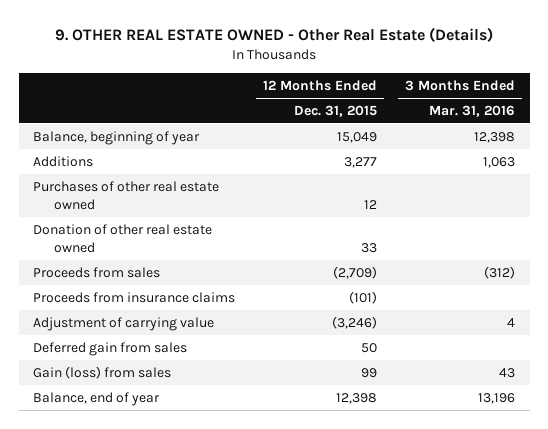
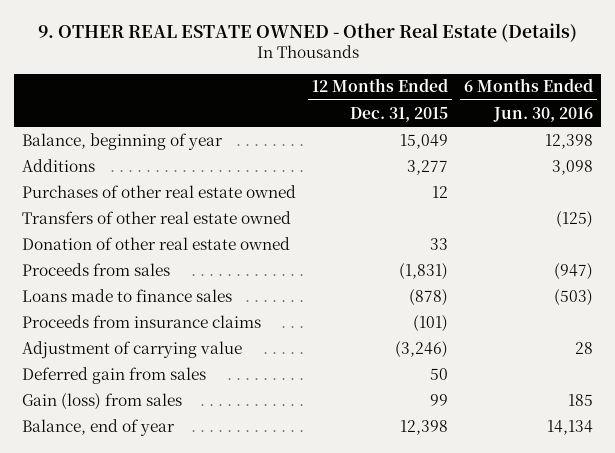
- | 12 Months Ended Dec. 31, 2015 | 3 Months Ended Mar. 31, 2016
+ | 12 Months Ended Dec. 31, 2015 | 6 Months Ended Jun. 30, 2016
+ Transfers of other real estate owned | | (125)
- Proceeds from sales | (2,709) | (312)
+ Proceeds from sales | (1,831) | (947)
+ Loans made to finance sales | (878) | (503)

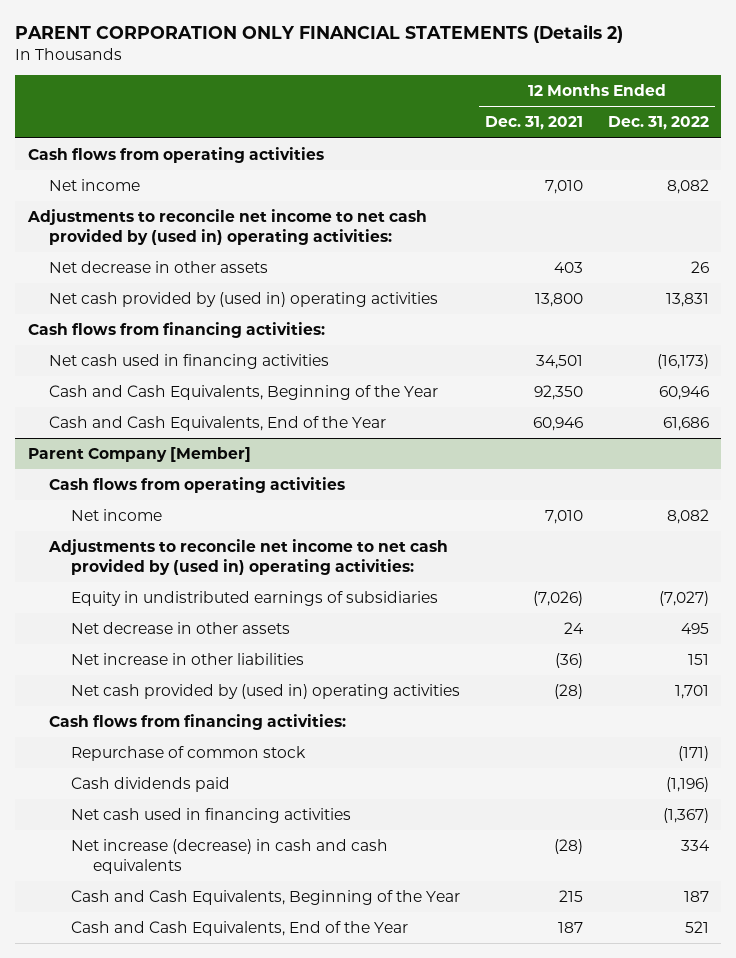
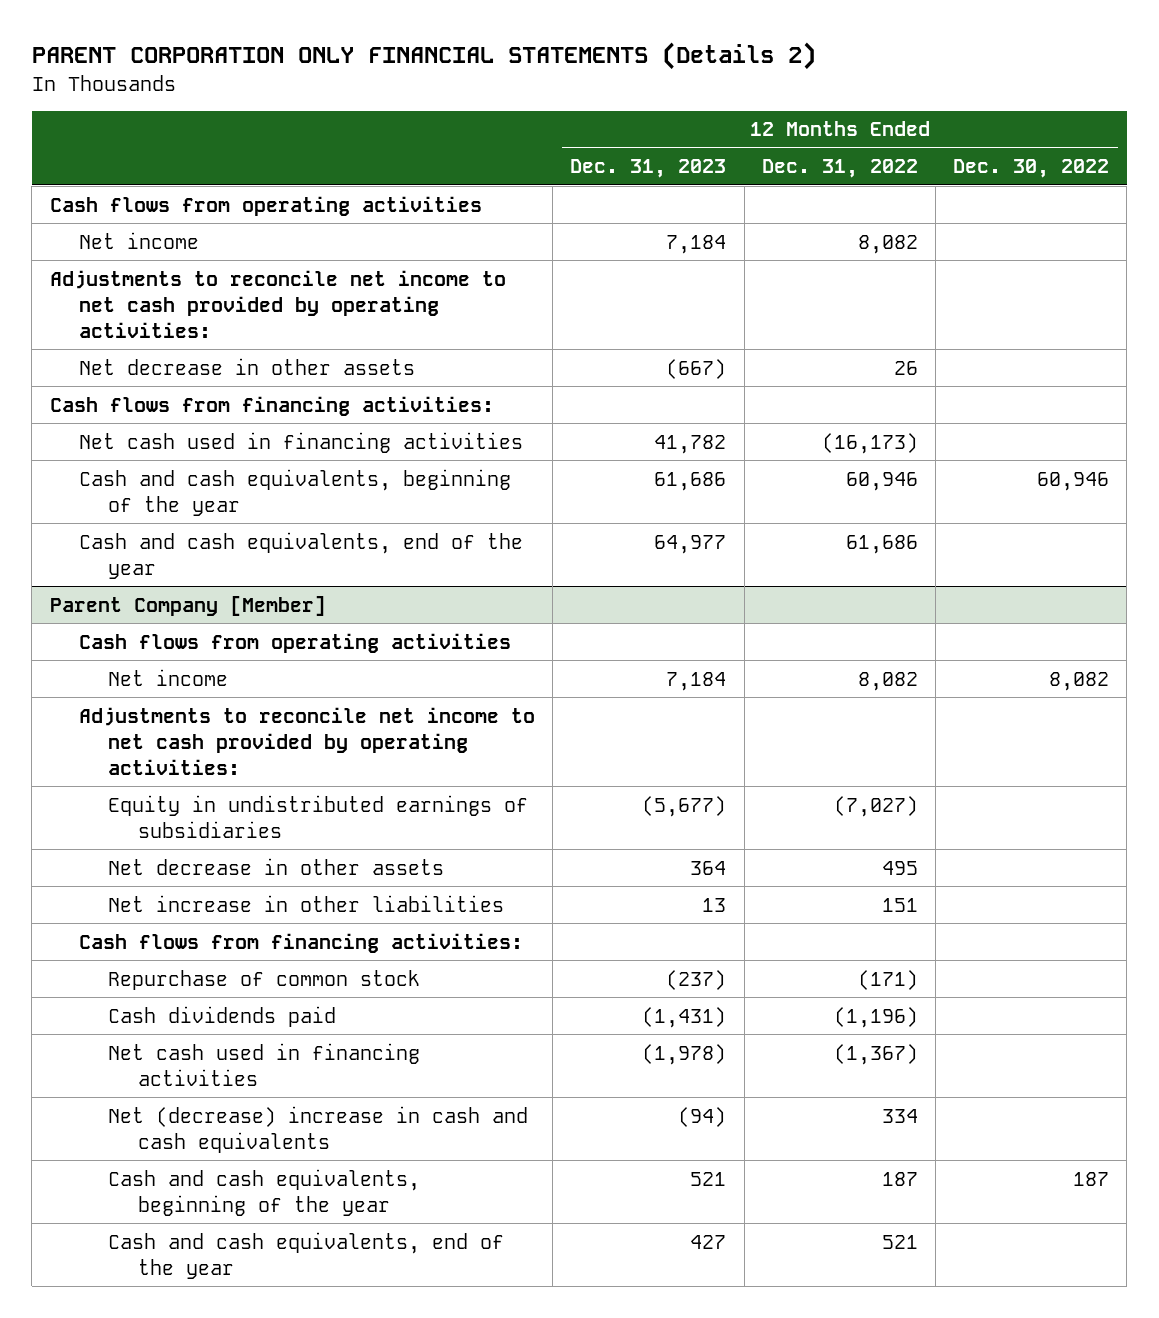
- | 12 Months Ended Dec. 31, 2021 | 12 Months Ended Dec. 31, 2022
+ | 12 Months Ended Dec. 31, 2023 | 12 Months Ended Dec. 31, 2022 | 12 Months Ended Dec. 30, 2022
- Adjustments to reconcile net income to net cash provided by (used in) operating activities:
+ Adjustments to reconcile net income to net cash provided by operating activities:
- Net cash provided by (used in) operating activities | 13,800 | 13,831
- Cash and Cash Equivalents, Beginning of the Year | 92,350 | 60,946
- Cash and Cash Equivalents, End of the Year | 60,946 | 61,686
+ Cash and cash equivalents, beginning of the year | 61,686 | 60,946 | 60,946
+ Cash and cash equivalents, end of the year | 64,977 | 61,686 |
@ Parent Company [Member]
- Adjustments to reconcile net income to net cash provided by (used in) operating activities:
+ Adjustments to reconcile net income to net cash provided by operating activities:
- Net cash provided by (used in) operating activities | (28) | 1,701
- Net increase (decrease) in cash and cash equivalents | (28) | 334
- Cash and Cash Equivalents, Beginning of the Year | 215 | 187
- Cash and Cash Equivalents, End of the Year | 187 | 521
+ Net (decrease) increase in cash and cash equivalents | (94) | 334 |
+ Cash and cash equivalents, beginning of the year | 521 | 187 | 187
+ Cash and cash equivalents, end of the year | 427 | 521 |

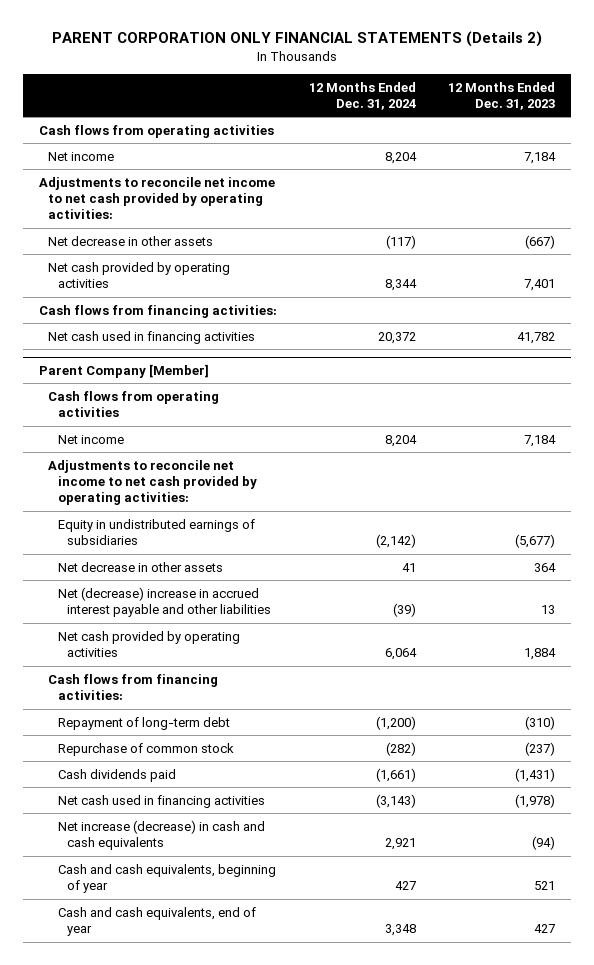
- | 12 Months Ended Dec. 31, 2023 | 12 Months Ended Dec. 31, 2022 | 12 Months Ended Dec. 30, 2022
+ | 12 Months Ended Dec. 31, 2024 | 12 Months Ended Dec. 31, 2023
+ Net cash provided by operating activities | 8,344 | 7,401
- Cash and cash equivalents, beginning of the year | 61,686 | 60,946 | 60,946
- Cash and cash equivalents, end of the year | 64,977 | 61,686 |
@ Parent Company [Member]
- Net increase in other liabilities | 13 | 151 |
+ Net (decrease) increase in accrued interest payable and other liabilities | (39) | 13
+ Net cash provided by operating activities | 6,064 | 1,884
+ Repayment of long-term debt | (1,200) | (310)
- Net (decrease) increase in cash and cash equivalents | (94) | 334 |
- Cash and cash equivalents, beginning of the year | 521 | 187 | 187
- Cash and cash equivalents, end of the year | 427 | 521 |
+ Net increase (decrease) in cash and cash equivalents | 2,921 | (94)
+ Cash and cash equivalents, beginning of year | 427 | 521
+ Cash and cash equivalents, end of year | 3,348 | 427

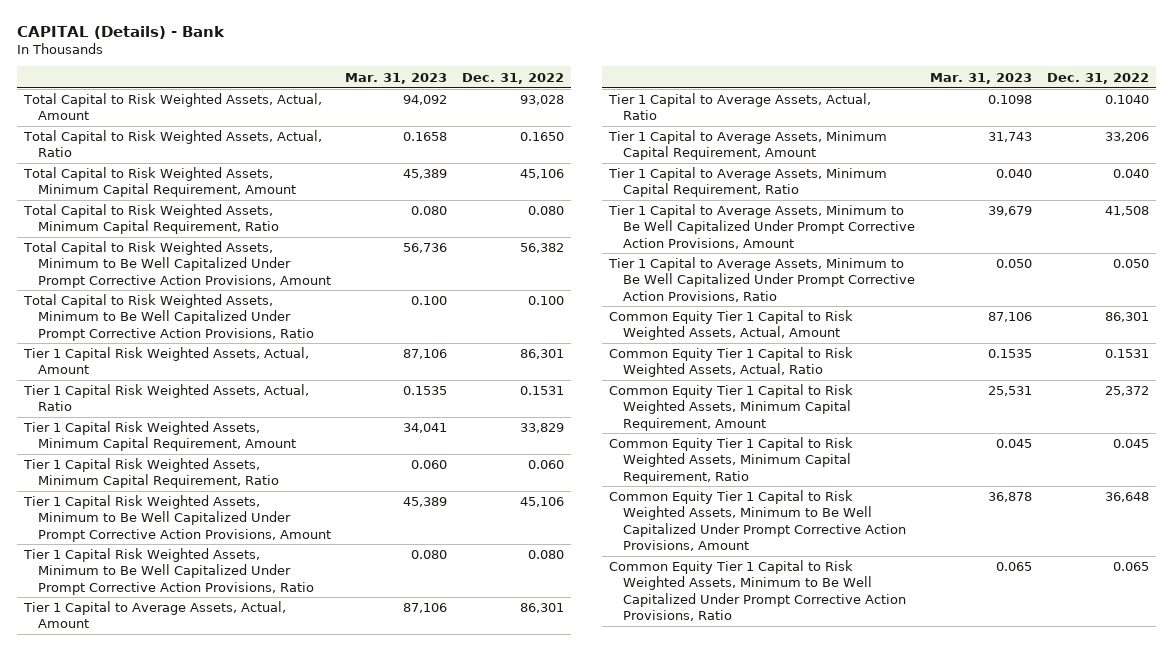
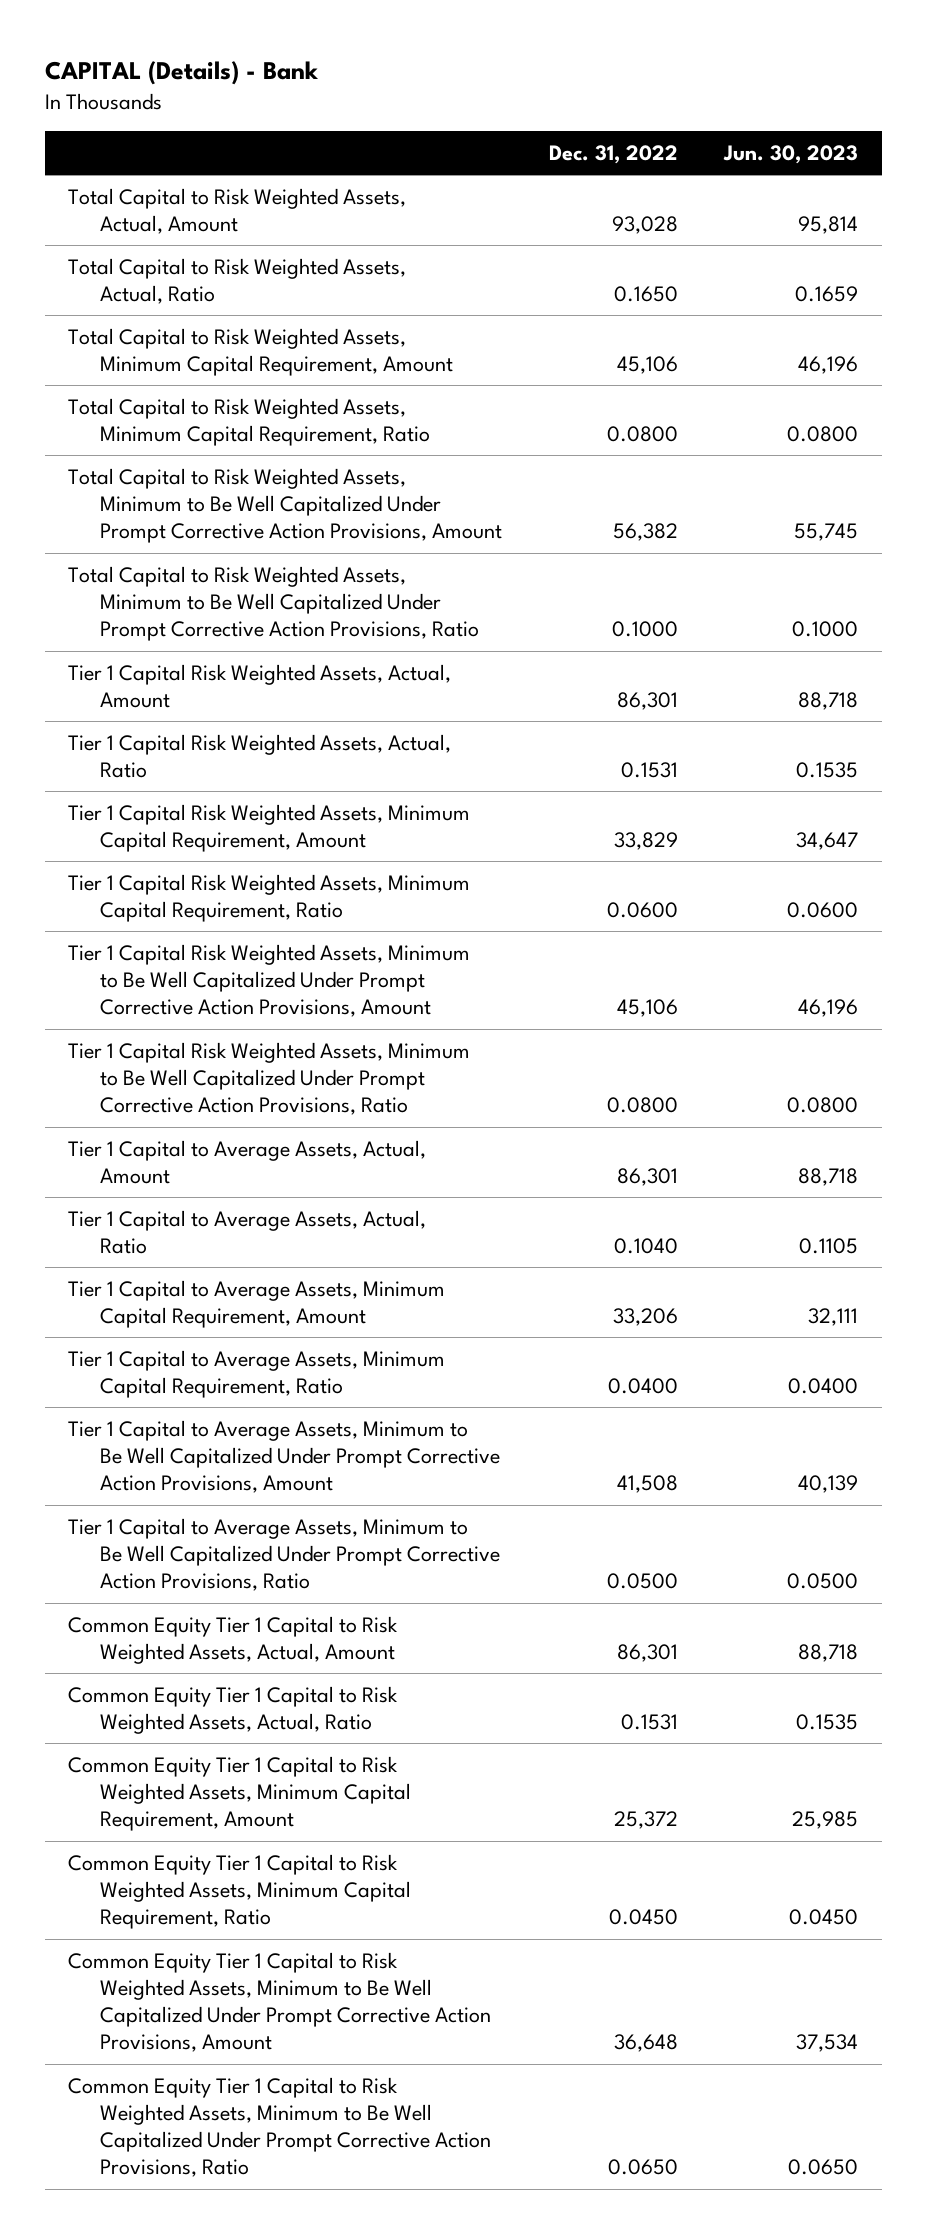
- | Mar. 31, 2023 | Dec. 31, 2022
+ | Dec. 31, 2022 | Jun. 30, 2023
- Total Capital to Risk Weighted Assets, Minimum Capital Requirement, Ratio | 0.080 | 0.080
+ Total Capital to Risk Weighted Assets, Minimum Capital Requirement, Ratio | 0.0800 | 0.0800
- Total Capital to Risk Weighted Assets, Minimum to Be Well Capitalized Under Prompt Corrective Action Provisions, Ratio | 0.100 | 0.100
+ Total Capital to Risk Weighted Assets, Minimum to Be Well Capitalized Under Prompt Corrective Action Provisions, Ratio | 0.1000 | 0.1000
- Tier 1 Capital Risk Weighted Assets, Minimum Capital Requirement, Ratio | 0.060 | 0.060
+ Tier 1 Capital Risk Weighted Assets, Minimum Capital Requirement, Ratio | 0.0600 | 0.0600
- Tier 1 Capital Risk Weighted Assets, Minimum to Be Well Capitalized Under Prompt Corrective Action Provisions, Ratio | 0.080 | 0.080
+ Tier 1 Capital Risk Weighted Assets, Minimum to Be Well Capitalized Under Prompt Corrective Action Provisions, Ratio | 0.0800 | 0.0800
- Tier 1 Capital to Average Assets, Minimum Capital Requirement, Ratio | 0.040 | 0.040
+ Tier 1 Capital to Average Assets, Minimum Capital Requirement, Ratio | 0.0400 | 0.0400
- Tier 1 Capital to Average Assets, Minimum to Be Well Capitalized Under Prompt Corrective Action Provisions, Ratio | 0.050 | 0.050
+ Tier 1 Capital to Average Assets, Minimum to Be Well Capitalized Under Prompt Corrective Action Provisions, Ratio | 0.0500 | 0.0500
- Common Equity Tier 1 Capital to Risk Weighted Assets, Minimum Capital Requirement, Ratio | 0.045 | 0.045
+ Common Equity Tier 1 Capital to Risk Weighted Assets, Minimum Capital Requirement, Ratio | 0.0450 | 0.0450
- Common Equity Tier 1 Capital to Risk Weighted Assets, Minimum to Be Well Capitalized Under Prompt Corrective Action Provisions, Ratio | 0.065 | 0.065
+ Common Equity Tier 1 Capital to Risk Weighted Assets, Minimum to Be Well Capitalized Under Prompt Corrective Action Provisions, Ratio | 0.0650 | 0.0650

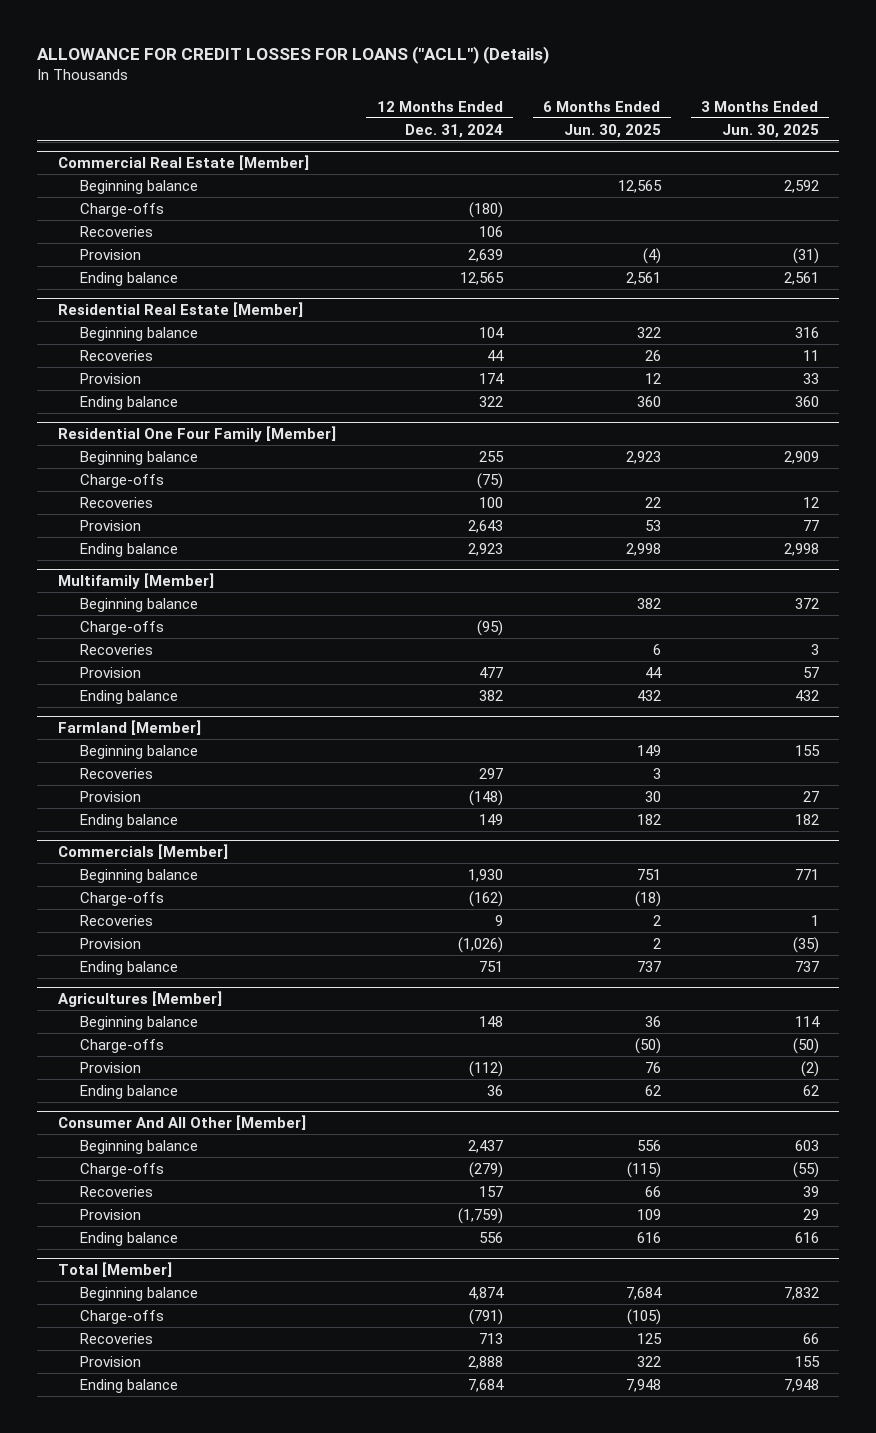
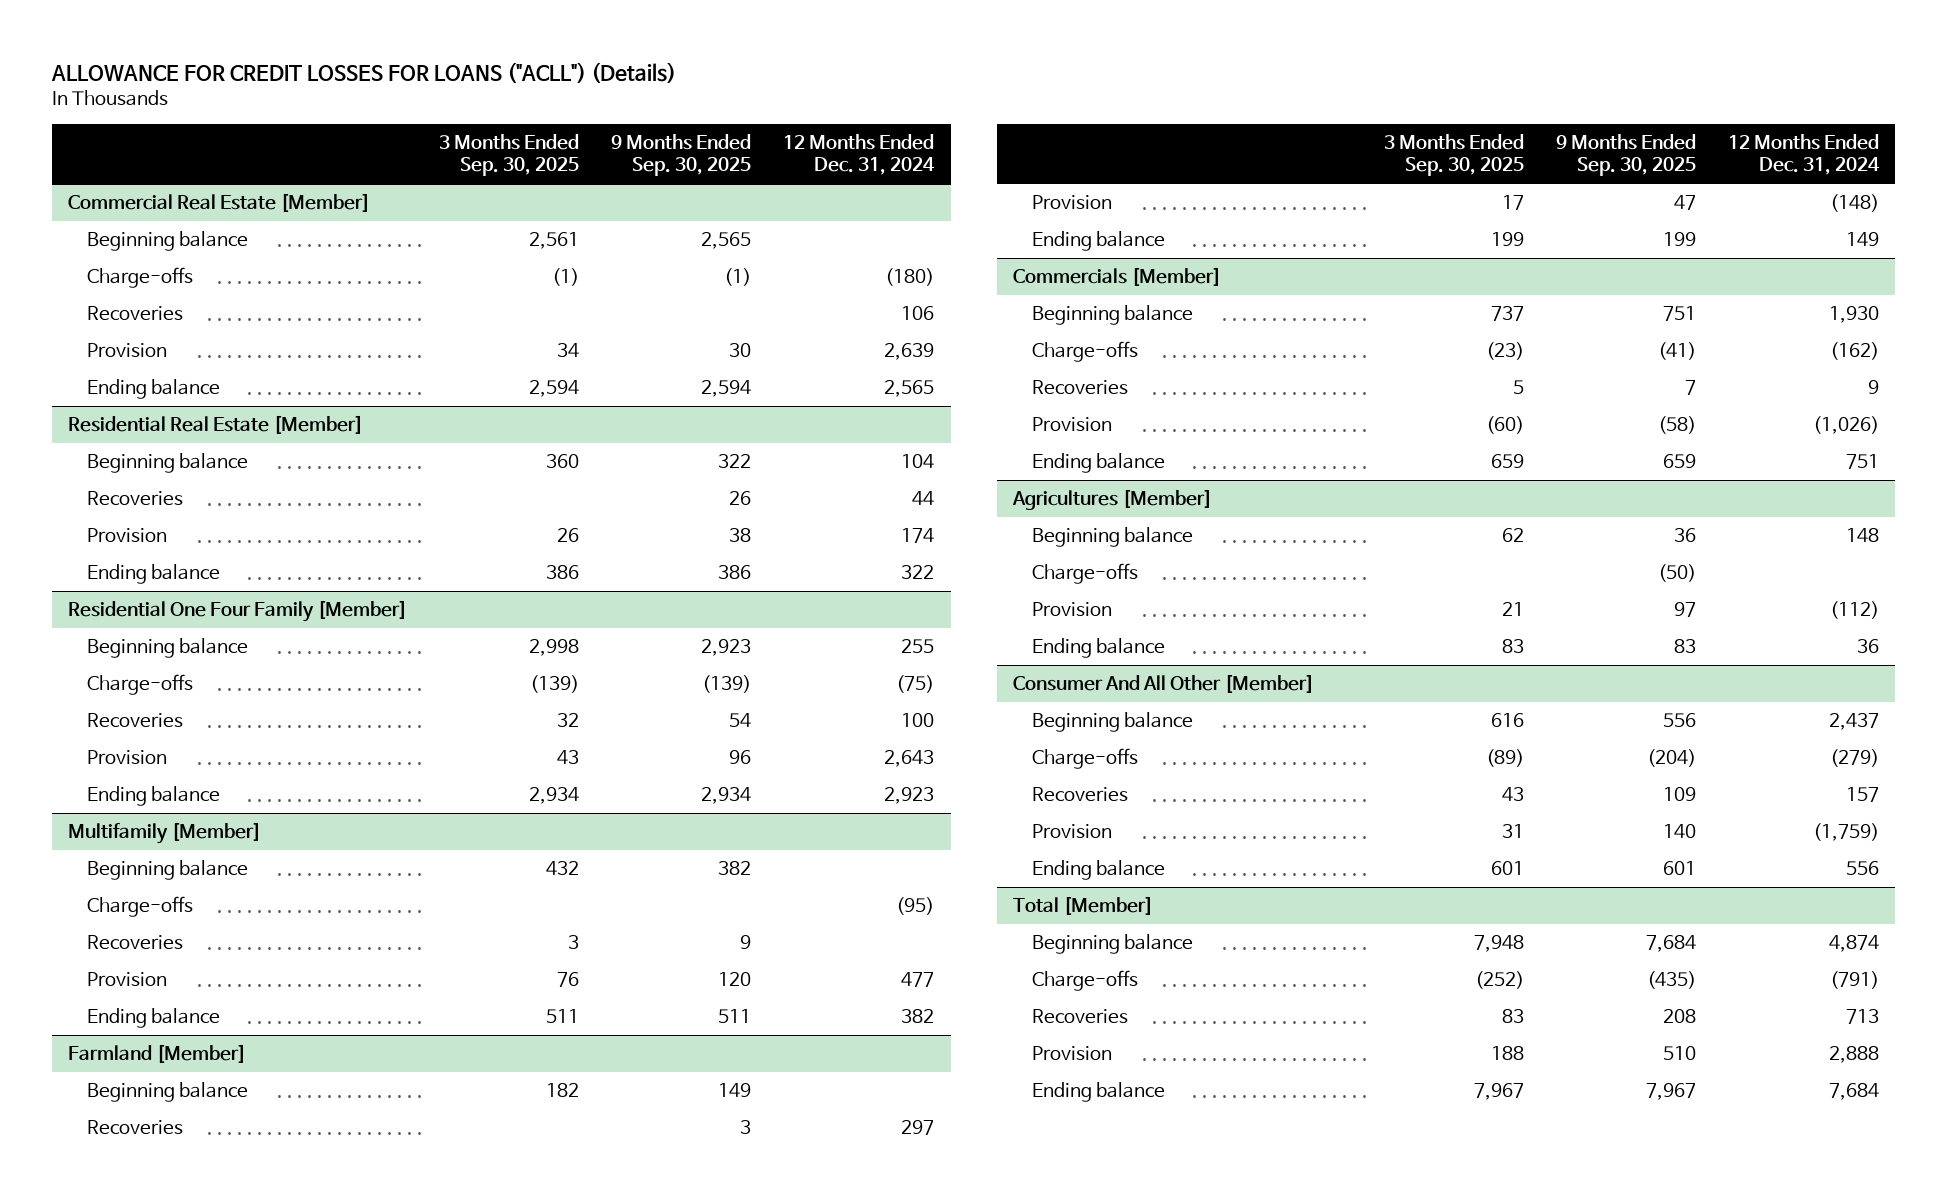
- | 12 Months Ended Dec. 31, 2024 | 6 Months Ended Jun. 30, 2025 | 3 Months Ended Jun. 30, 2025
+ | 3 Months Ended Sep. 30, 2025 | 9 Months Ended Sep. 30, 2025 | 12 Months Ended Dec. 31, 2024
@ Commercial Real Estate [Member]
- Ending balance | 12,565 | 2,561 | 2,561
+ Ending balance | 2,594 | 2,594 | 2,565

